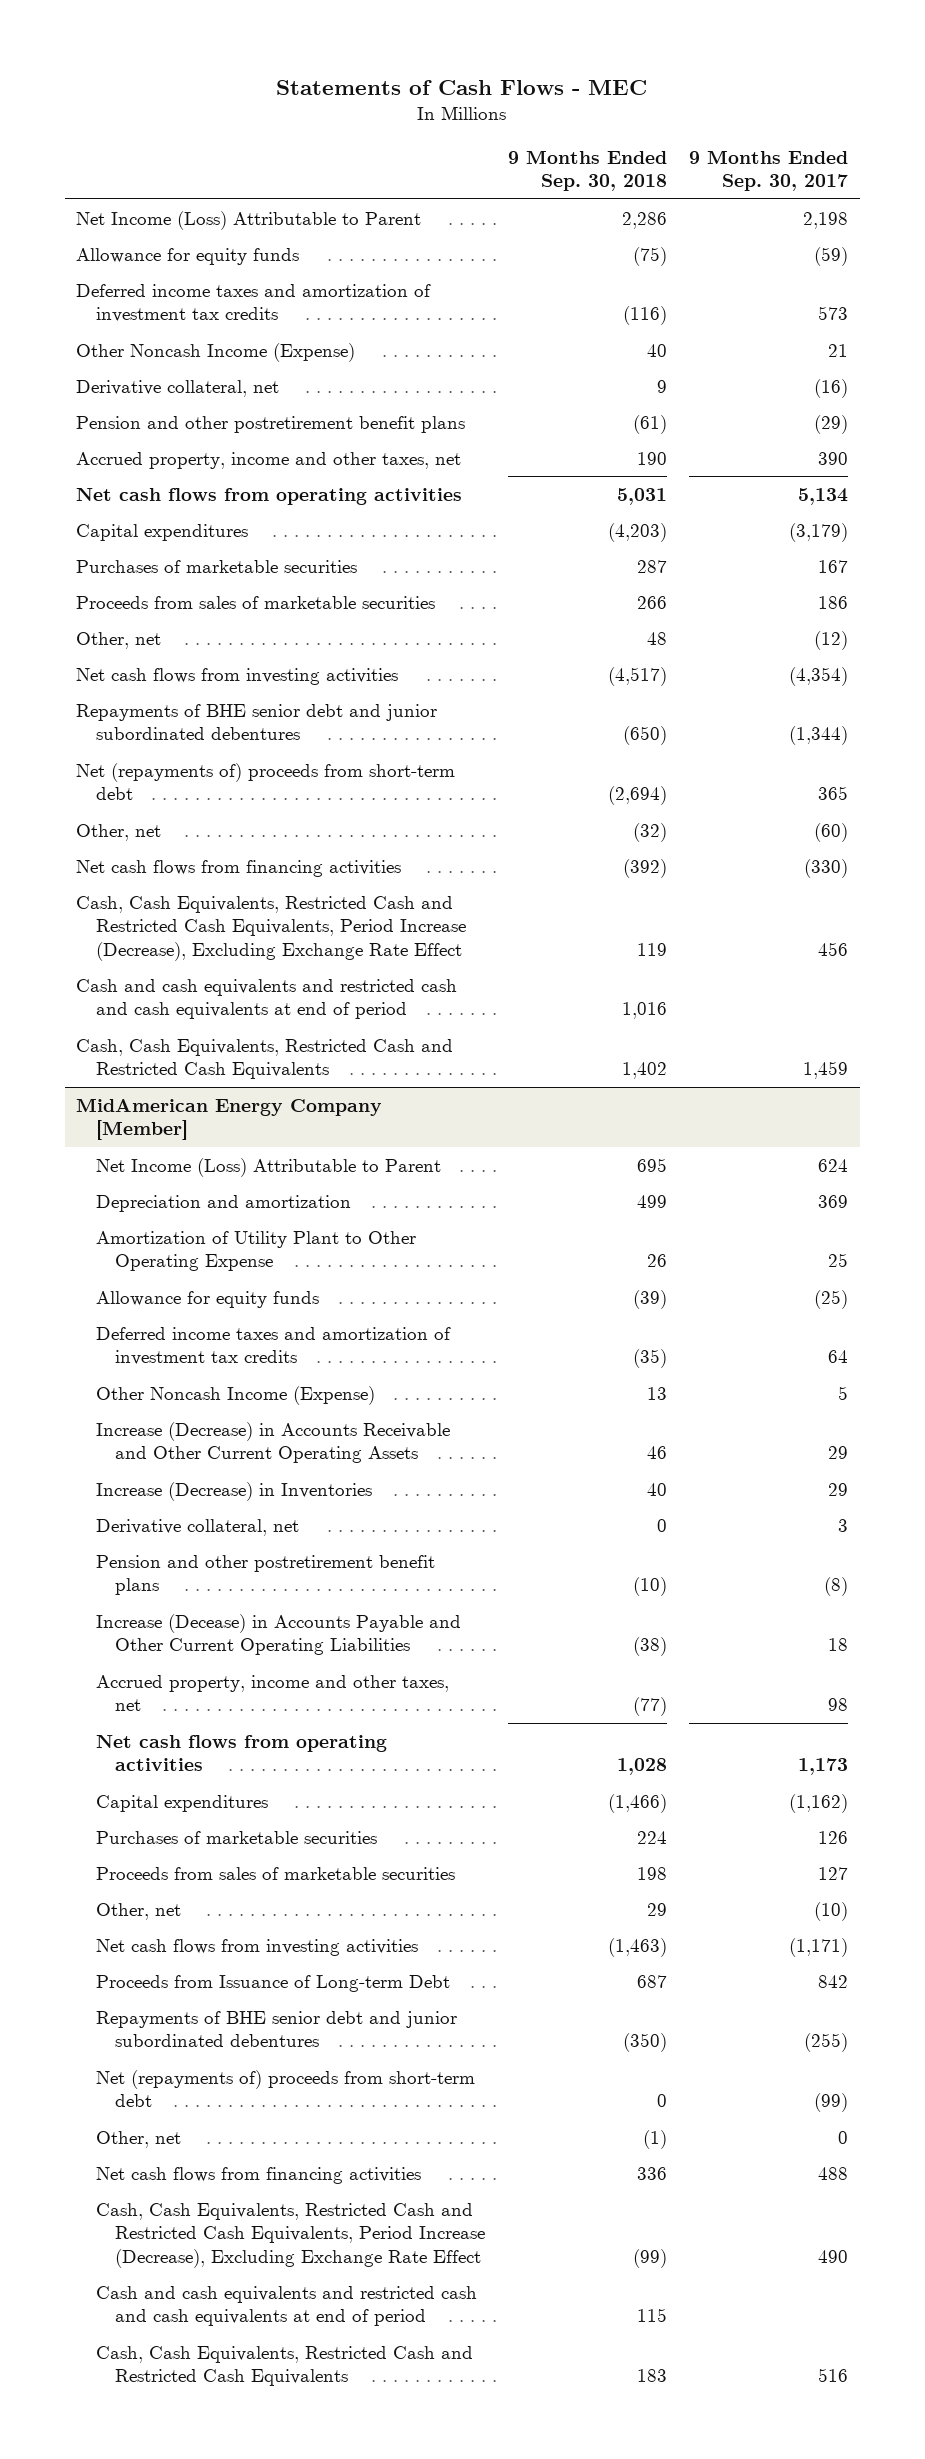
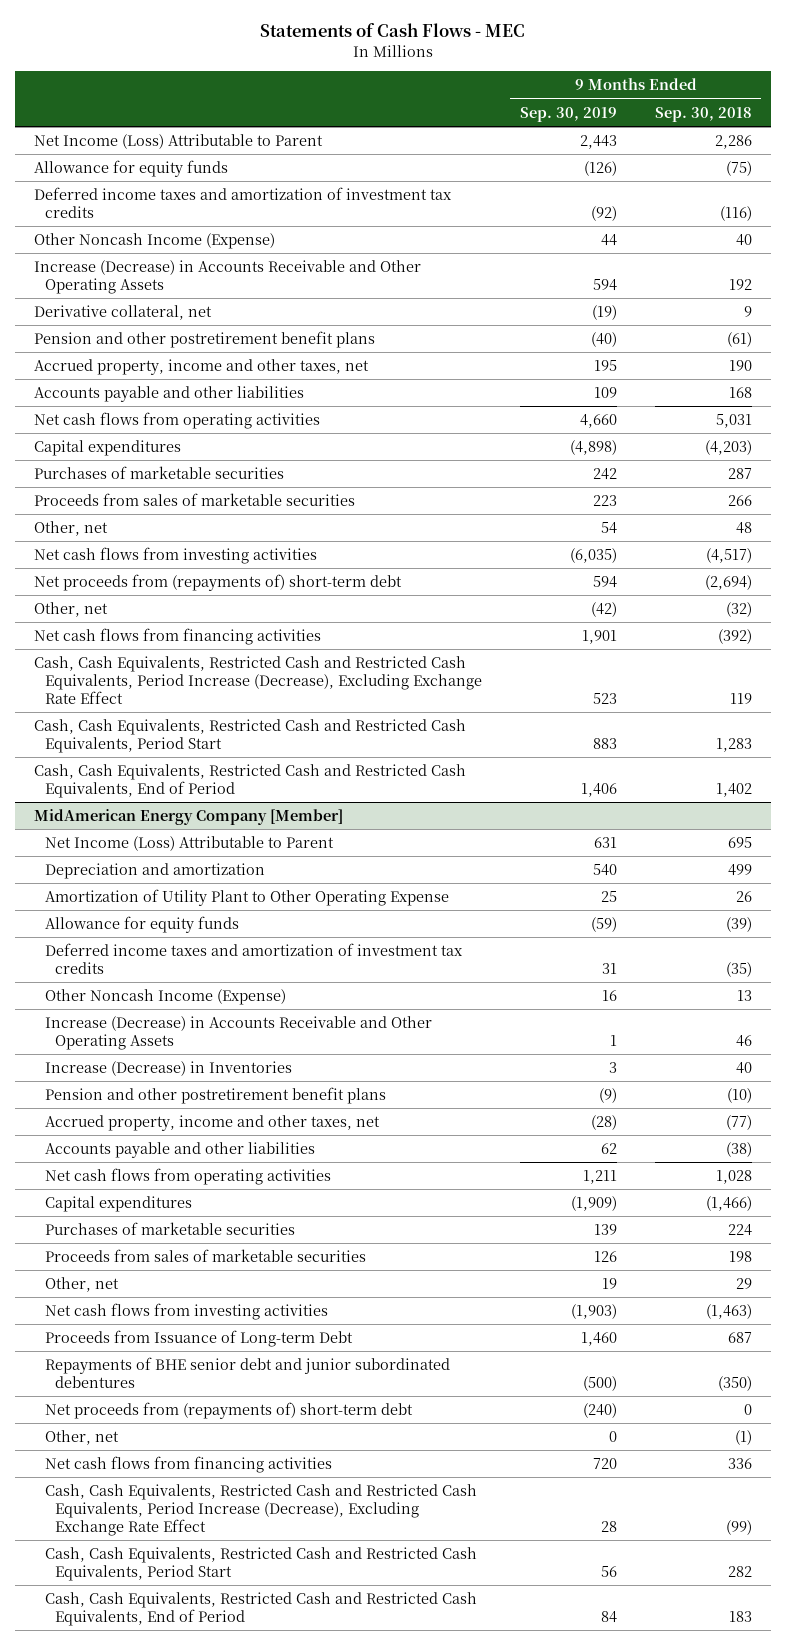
- | 9 Months Ended Sep. 30, 2018 | 9 Months Ended Sep. 30, 2017
+ | 9 Months Ended Sep. 30, 2019 | 9 Months Ended Sep. 30, 2018
+ Increase (Decrease) in Accounts Receivable and Other Operating Assets | 594 | 192
+ Accounts payable and other liabilities | 109 | 168
- Repayments of BHE senior debt and junior subordinated debentures | (650) | (1,344)
- Net (repayments of) proceeds from short-term debt | (2,694) | 365
+ Net proceeds from (repayments of) short-term debt | 594 | (2,694)
- Cash and cash equivalents and restricted cash and cash equivalents at end of period | 1,016 |
- Cash, Cash Equivalents, Restricted Cash and Restricted Cash Equivalents | 1,402 | 1,459
+ Cash, Cash Equivalents, Restricted Cash and Restricted Cash Equivalents, Period Start | 883 | 1,283
+ Cash, Cash Equivalents, Restricted Cash and Restricted Cash Equivalents, End of Period | 1,406 | 1,402
@ MidAmerican Energy Company [Member]
- Increase (Decrease) in Accounts Receivable and Other Current Operating Assets | 46 | 29
+ Increase (Decrease) in Accounts Receivable and Other Operating Assets | 1 | 46
- Derivative collateral, net | 0 | 3
- Increase (Decease) in Accounts Payable and Other Current Operating Liabilities | (38) | 18
+ Accounts payable and other liabilities | 62 | (38)
- Net (repayments of) proceeds from short-term debt | 0 | (99)
+ Net proceeds from (repayments of) short-term debt | (240) | 0
- Cash and cash equivalents and restricted cash and cash equivalents at end of period | 115 |
- Cash, Cash Equivalents, Restricted Cash and Restricted Cash Equivalents | 183 | 516
+ Cash, Cash Equivalents, Restricted Cash and Restricted Cash Equivalents, Period Start | 56 | 282
+ Cash, Cash Equivalents, Restricted Cash and Restricted Cash Equivalents, End of Period | 84 | 183

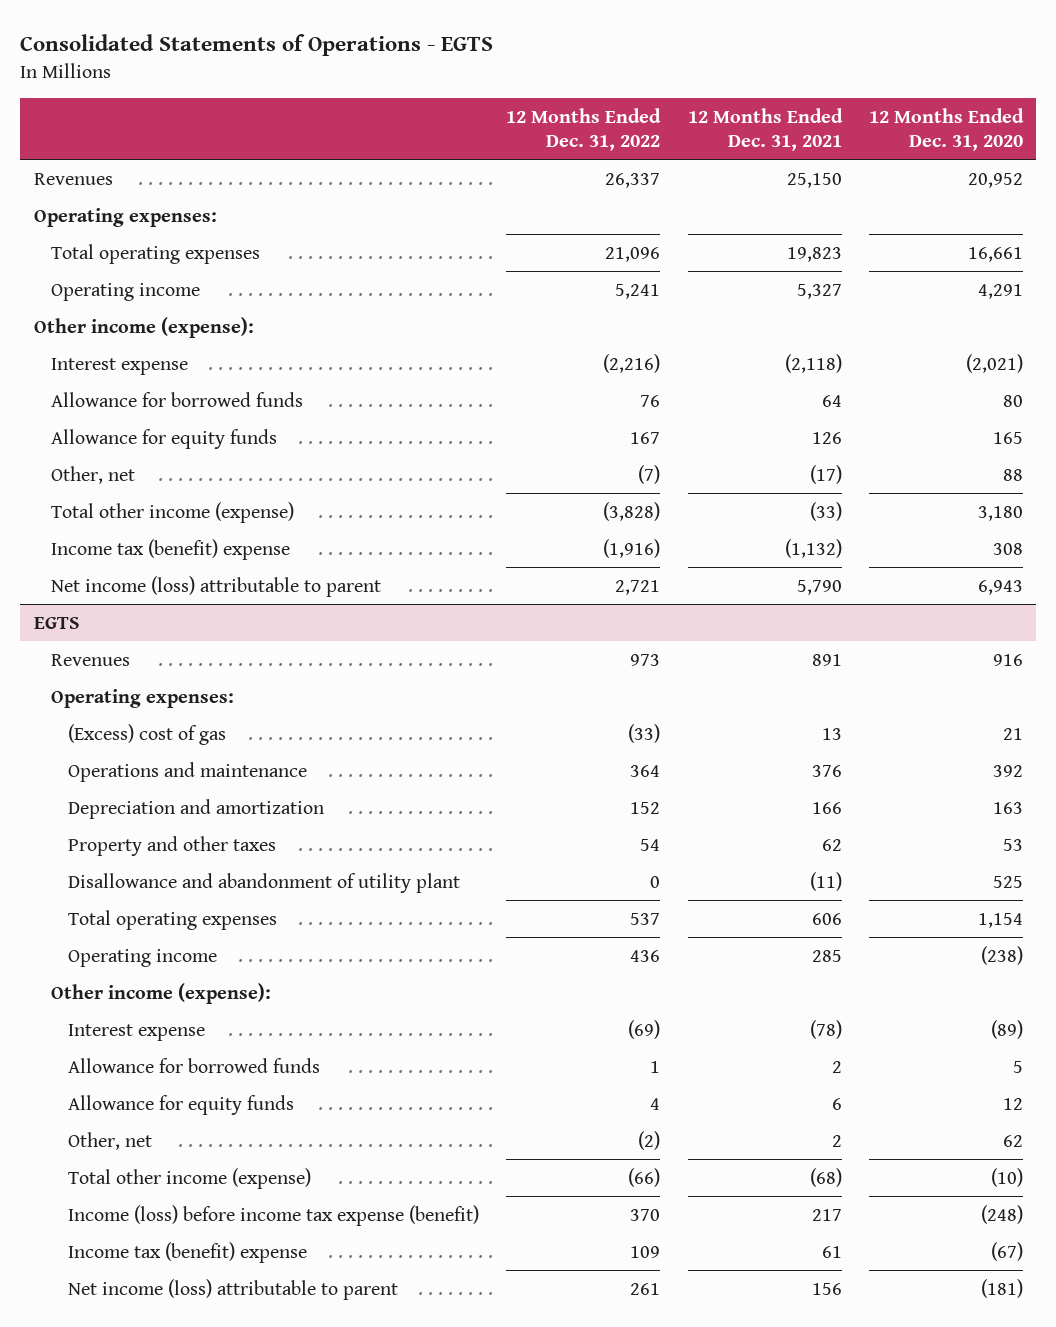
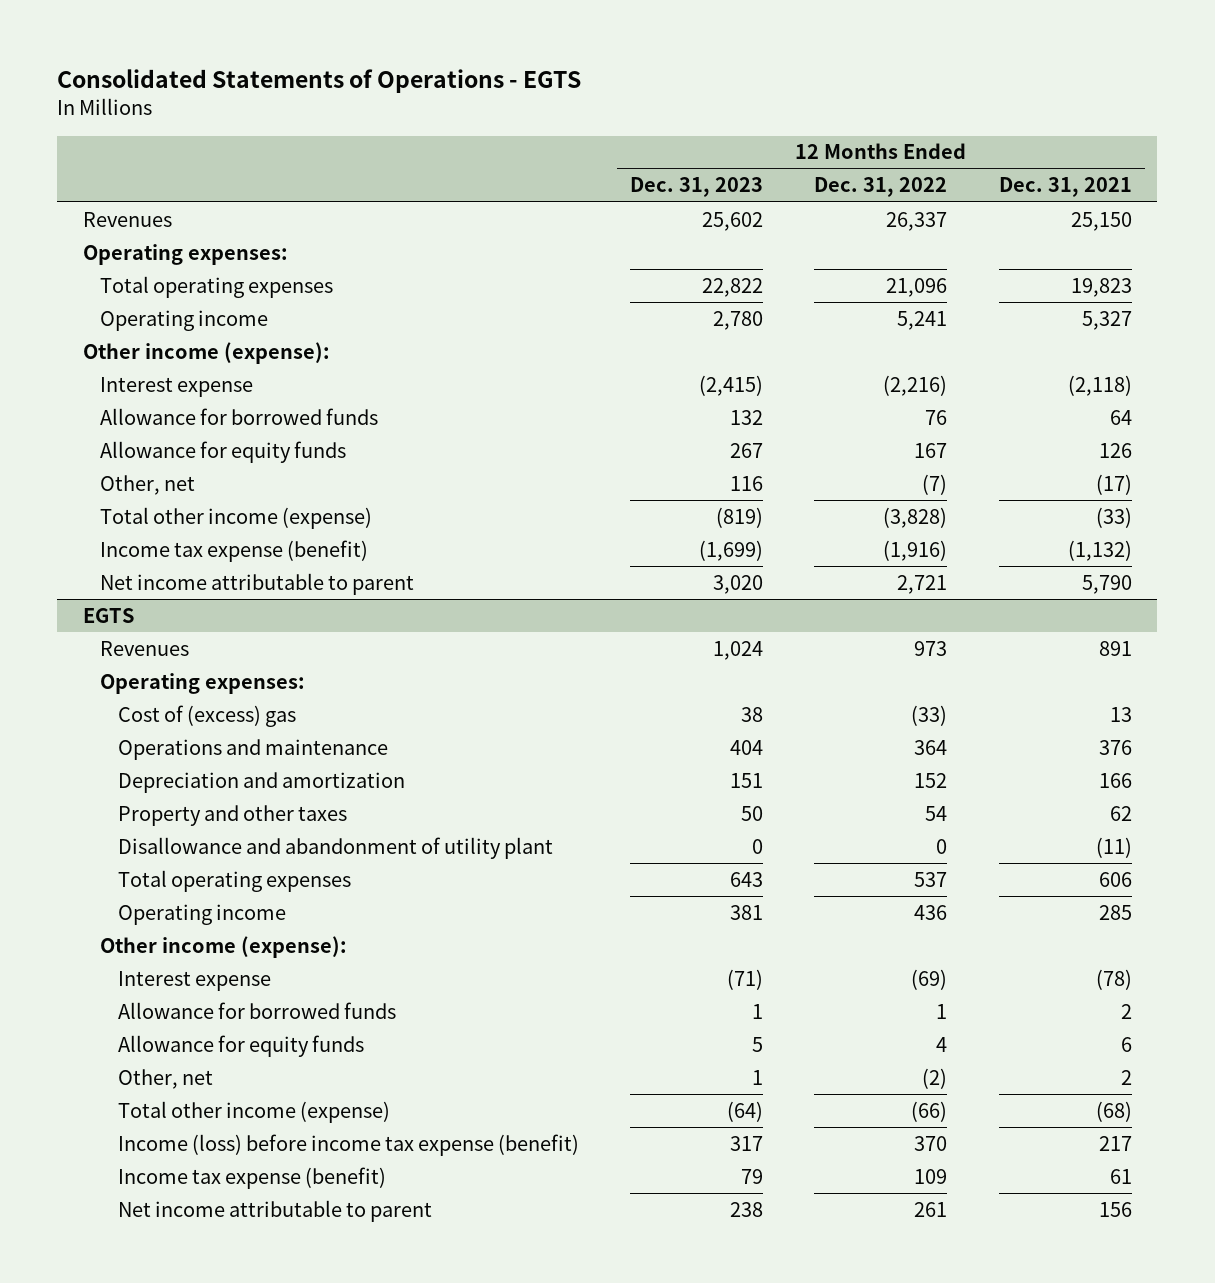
- | 12 Months Ended Dec. 31, 2022 | 12 Months Ended Dec. 31, 2021 | 12 Months Ended Dec. 31, 2020
+ | 12 Months Ended Dec. 31, 2023 | 12 Months Ended Dec. 31, 2022 | 12 Months Ended Dec. 31, 2021
- Income tax (benefit) expense | (1,916) | (1,132) | 308
- Net income (loss) attributable to parent | 2,721 | 5,790 | 6,943
+ Income tax expense (benefit) | (1,699) | (1,916) | (1,132)
+ Net income attributable to parent | 3,020 | 2,721 | 5,790
@ EGTS
- (Excess) cost of gas | (33) | 13 | 21
+ Cost of (excess) gas | 38 | (33) | 13
- Income tax (benefit) expense | 109 | 61 | (67)
- Net income (loss) attributable to parent | 261 | 156 | (181)
+ Income tax expense (benefit) | 79 | 109 | 61
+ Net income attributable to parent | 238 | 261 | 156

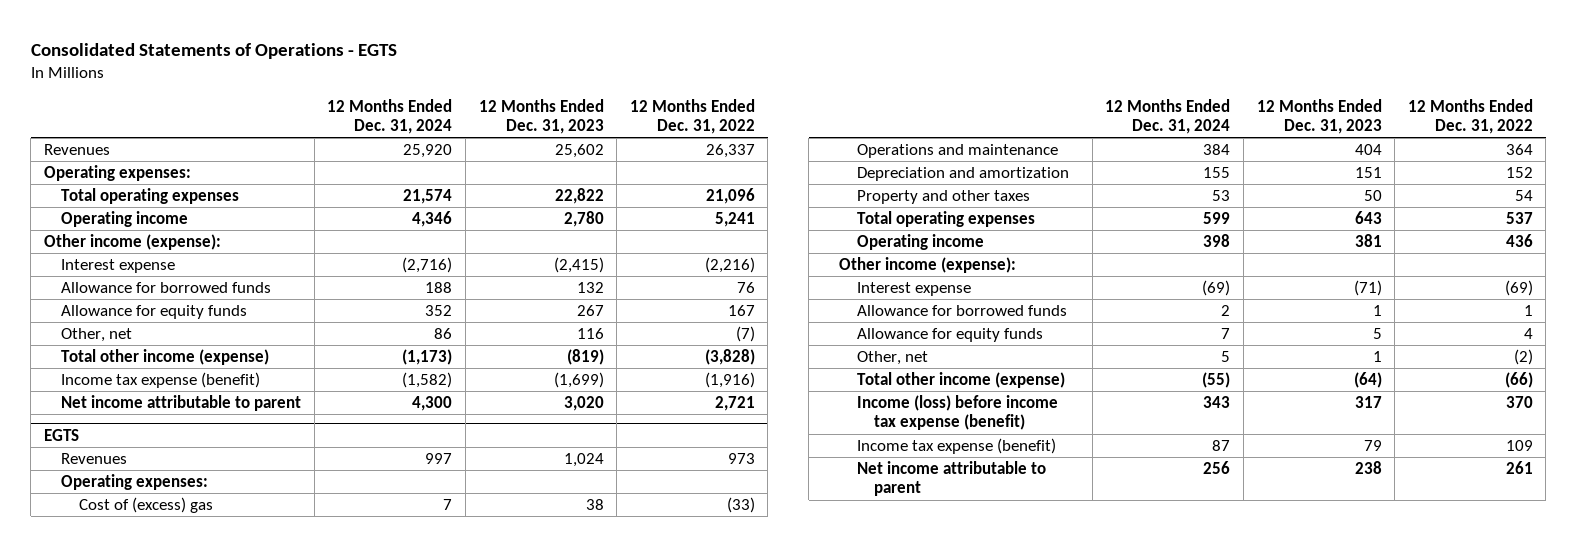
- | 12 Months Ended Dec. 31, 2023 | 12 Months Ended Dec. 31, 2022 | 12 Months Ended Dec. 31, 2021
+ | 12 Months Ended Dec. 31, 2024 | 12 Months Ended Dec. 31, 2023 | 12 Months Ended Dec. 31, 2022
@ EGTS
- Disallowance and abandonment of utility plant | 0 | 0 | (11)

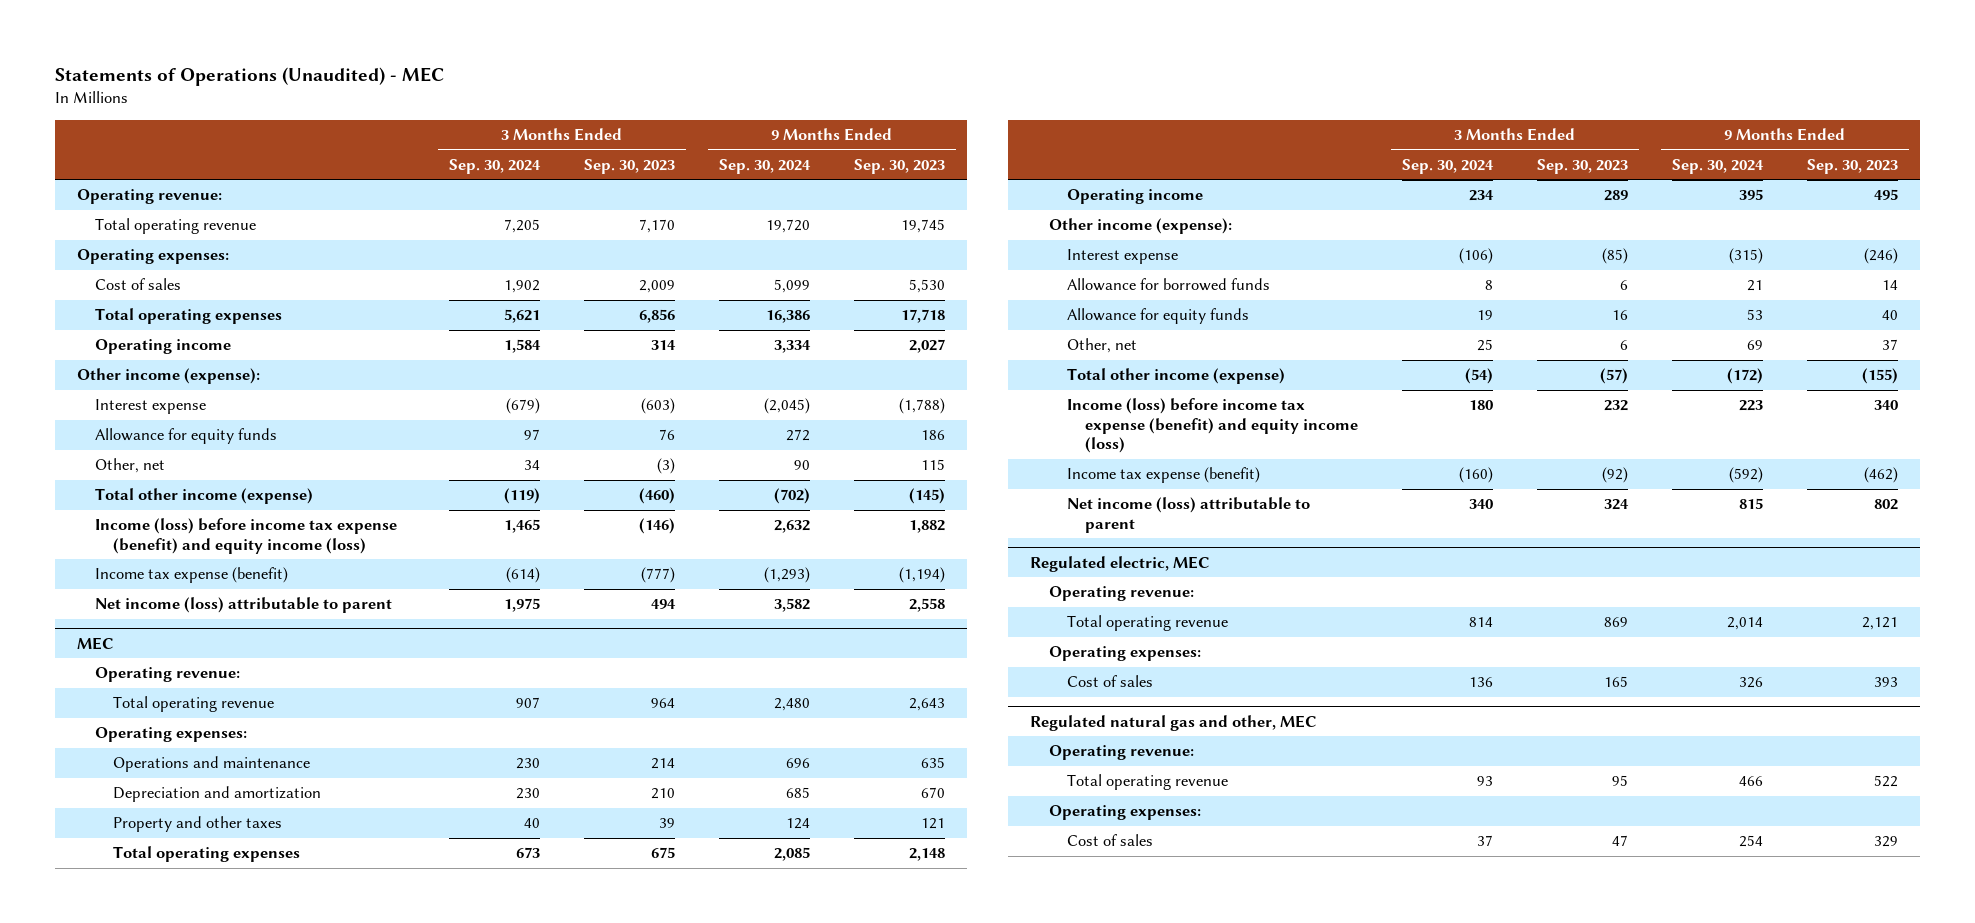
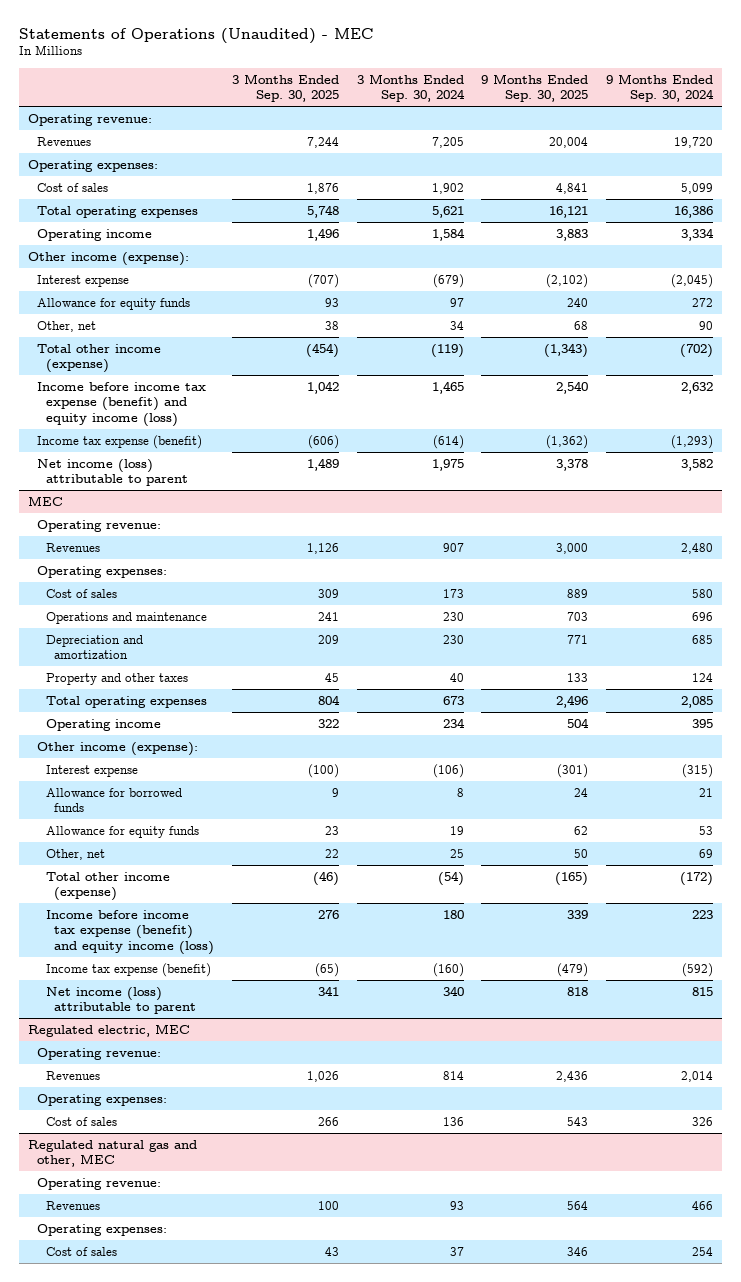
- | 3 Months Ended Sep. 30, 2024 | 3 Months Ended Sep. 30, 2023 | 9 Months Ended Sep. 30, 2024 | 9 Months Ended Sep. 30, 2023
+ | 3 Months Ended Sep. 30, 2025 | 3 Months Ended Sep. 30, 2024 | 9 Months Ended Sep. 30, 2025 | 9 Months Ended Sep. 30, 2024
- Total operating revenue | 7,205 | 7,170 | 19,720 | 19,745
+ Revenues | 7,244 | 7,205 | 20,004 | 19,720
- Income (loss) before income tax expense (benefit) and equity income (loss) | 1,465 | (146) | 2,632 | 1,882
+ Income before income tax expense (benefit) and equity income (loss) | 1,042 | 1,465 | 2,540 | 2,632
@ MEC
- Total operating revenue | 907 | 964 | 2,480 | 2,643
+ Revenues | 1,126 | 907 | 3,000 | 2,480
+ Cost of sales | 309 | 173 | 889 | 580
- Income (loss) before income tax expense (benefit) and equity income (loss) | 180 | 232 | 223 | 340
+ Income before income tax expense (benefit) and equity income (loss) | 276 | 180 | 339 | 223
@ Regulated electric, MEC
- Total operating revenue | 814 | 869 | 2,014 | 2,121
+ Revenues | 1,026 | 814 | 2,436 | 2,014
@ Regulated natural gas and other, MEC
- Total operating revenue | 93 | 95 | 466 | 522
+ Revenues | 100 | 93 | 564 | 466

